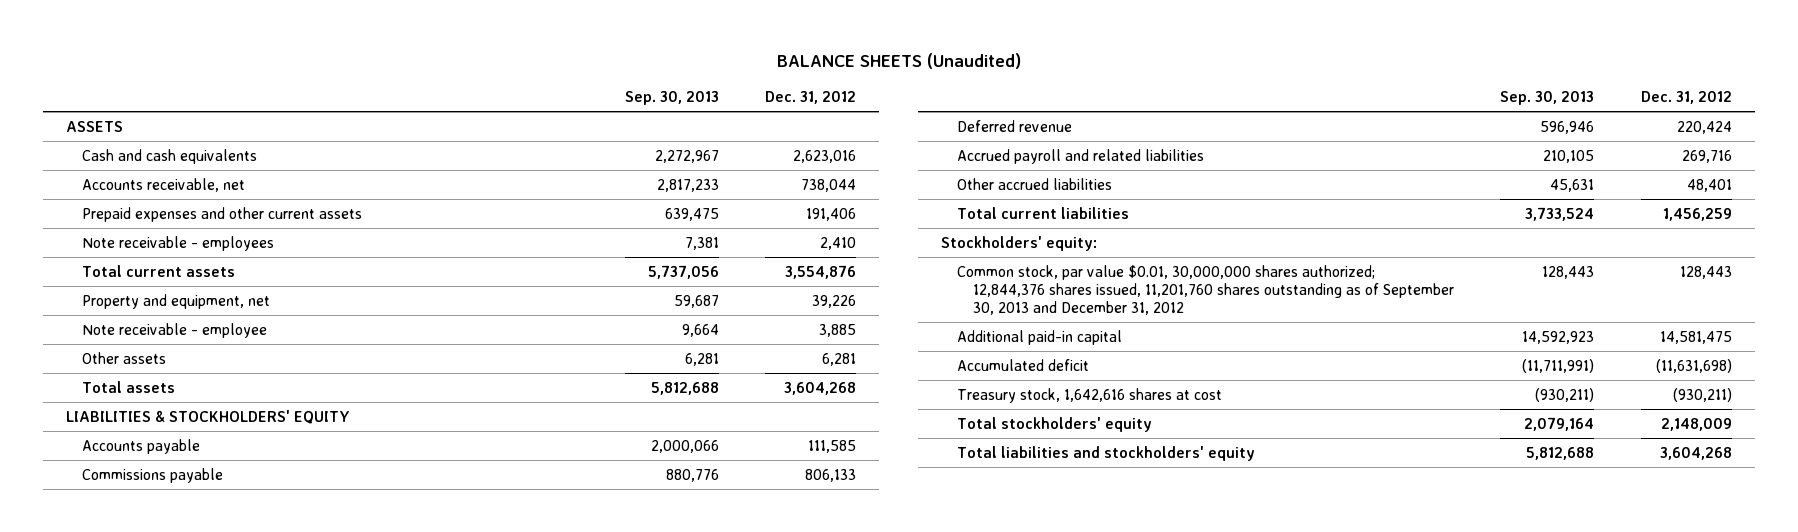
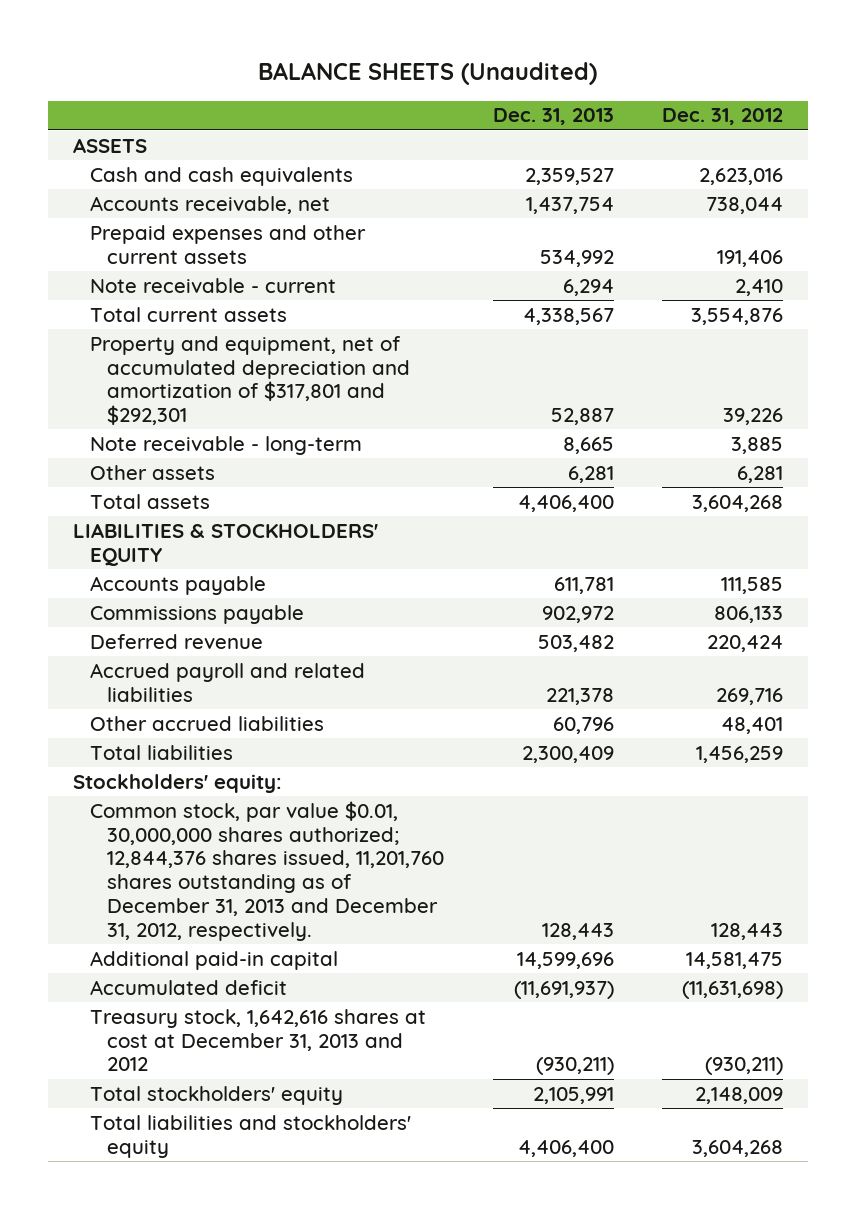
- | Sep. 30, 2013 | Dec. 31, 2012
+ | Dec. 31, 2013 | Dec. 31, 2012
- Note receivable - employees | 7,381 | 2,410
+ Note receivable - current | 6,294 | 2,410
- Property and equipment, net | 59,687 | 39,226
- Note receivable - employee | 9,664 | 3,885
+ Property and equipment, net of accumulated depreciation and amortization of $317,801 and $292,301 | 52,887 | 39,226
+ Note receivable - long-term | 8,665 | 3,885
- Total current liabilities | 3,733,524 | 1,456,259
+ Total liabilities | 2,300,409 | 1,456,259
- Common stock, par value $0.01, 30,000,000 shares authorized; 12,844,376 shares issued, 11,201,760 shares outstanding as of September 30, 2013 and December 31, 2012 | 128,443 | 128,443
+ Common stock, par value $0.01, 30,000,000 shares authorized; 12,844,376 shares issued, 11,201,760 shares outstanding as of December 31, 2013 and December 31, 2012, respectively. | 128,443 | 128,443
- Treasury stock, 1,642,616 shares at cost | (930,211) | (930,211)
+ Treasury stock, 1,642,616 shares at cost at December 31, 2013 and 2012 | (930,211) | (930,211)

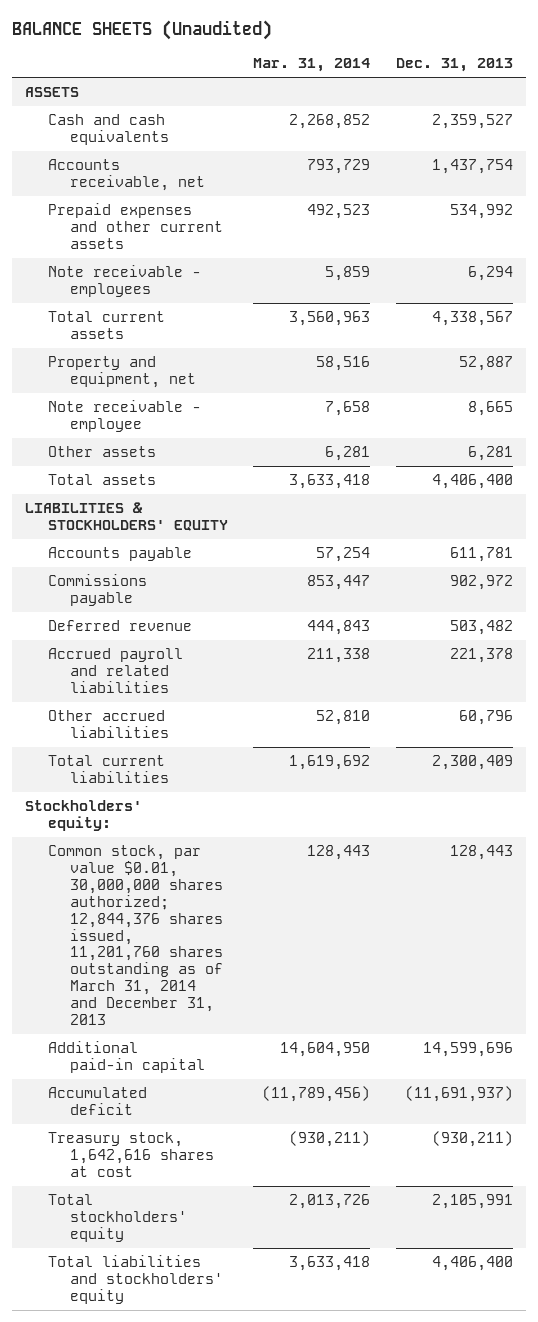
- | Dec. 31, 2013 | Dec. 31, 2012
+ | Mar. 31, 2014 | Dec. 31, 2013
- Note receivable - current | 6,294 | 2,410
+ Note receivable - employees | 5,859 | 6,294
- Property and equipment, net of accumulated depreciation and amortization of $317,801 and $292,301 | 52,887 | 39,226
- Note receivable - long-term | 8,665 | 3,885
+ Property and equipment, net | 58,516 | 52,887
+ Note receivable - employee | 7,658 | 8,665
- Total liabilities | 2,300,409 | 1,456,259
+ Total current liabilities | 1,619,692 | 2,300,409
- Common stock, par value $0.01, 30,000,000 shares authorized; 12,844,376 shares issued, 11,201,760 shares outstanding as of December 31, 2013 and December 31, 2012, respectively. | 128,443 | 128,443
+ Common stock, par value $0.01, 30,000,000 shares authorized; 12,844,376 shares issued, 11,201,760 shares outstanding as of March 31, 2014 and December 31, 2013 | 128,443 | 128,443
- Treasury stock, 1,642,616 shares at cost at December 31, 2013 and 2012 | (930,211) | (930,211)
+ Treasury stock, 1,642,616 shares at cost | (930,211) | (930,211)

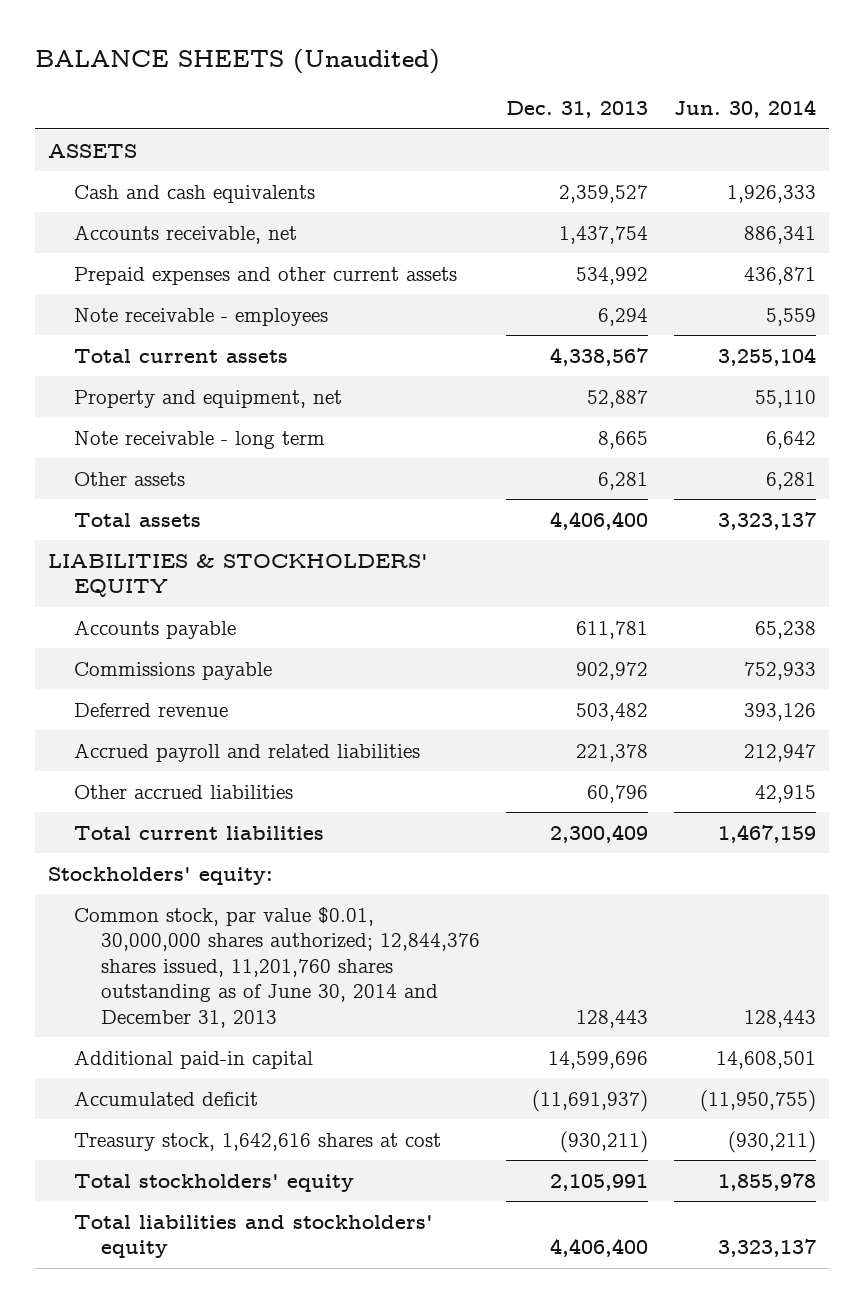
- | Mar. 31, 2014 | Dec. 31, 2013
+ | Dec. 31, 2013 | Jun. 30, 2014
- Note receivable - employee | 7,658 | 8,665
+ Note receivable - long term | 8,665 | 6,642
- Common stock, par value $0.01, 30,000,000 shares authorized; 12,844,376 shares issued, 11,201,760 shares outstanding as of March 31, 2014 and December 31, 2013 | 128,443 | 128,443
+ Common stock, par value $0.01, 30,000,000 shares authorized; 12,844,376 shares issued, 11,201,760 shares outstanding as of June 30, 2014 and December 31, 2013 | 128,443 | 128,443

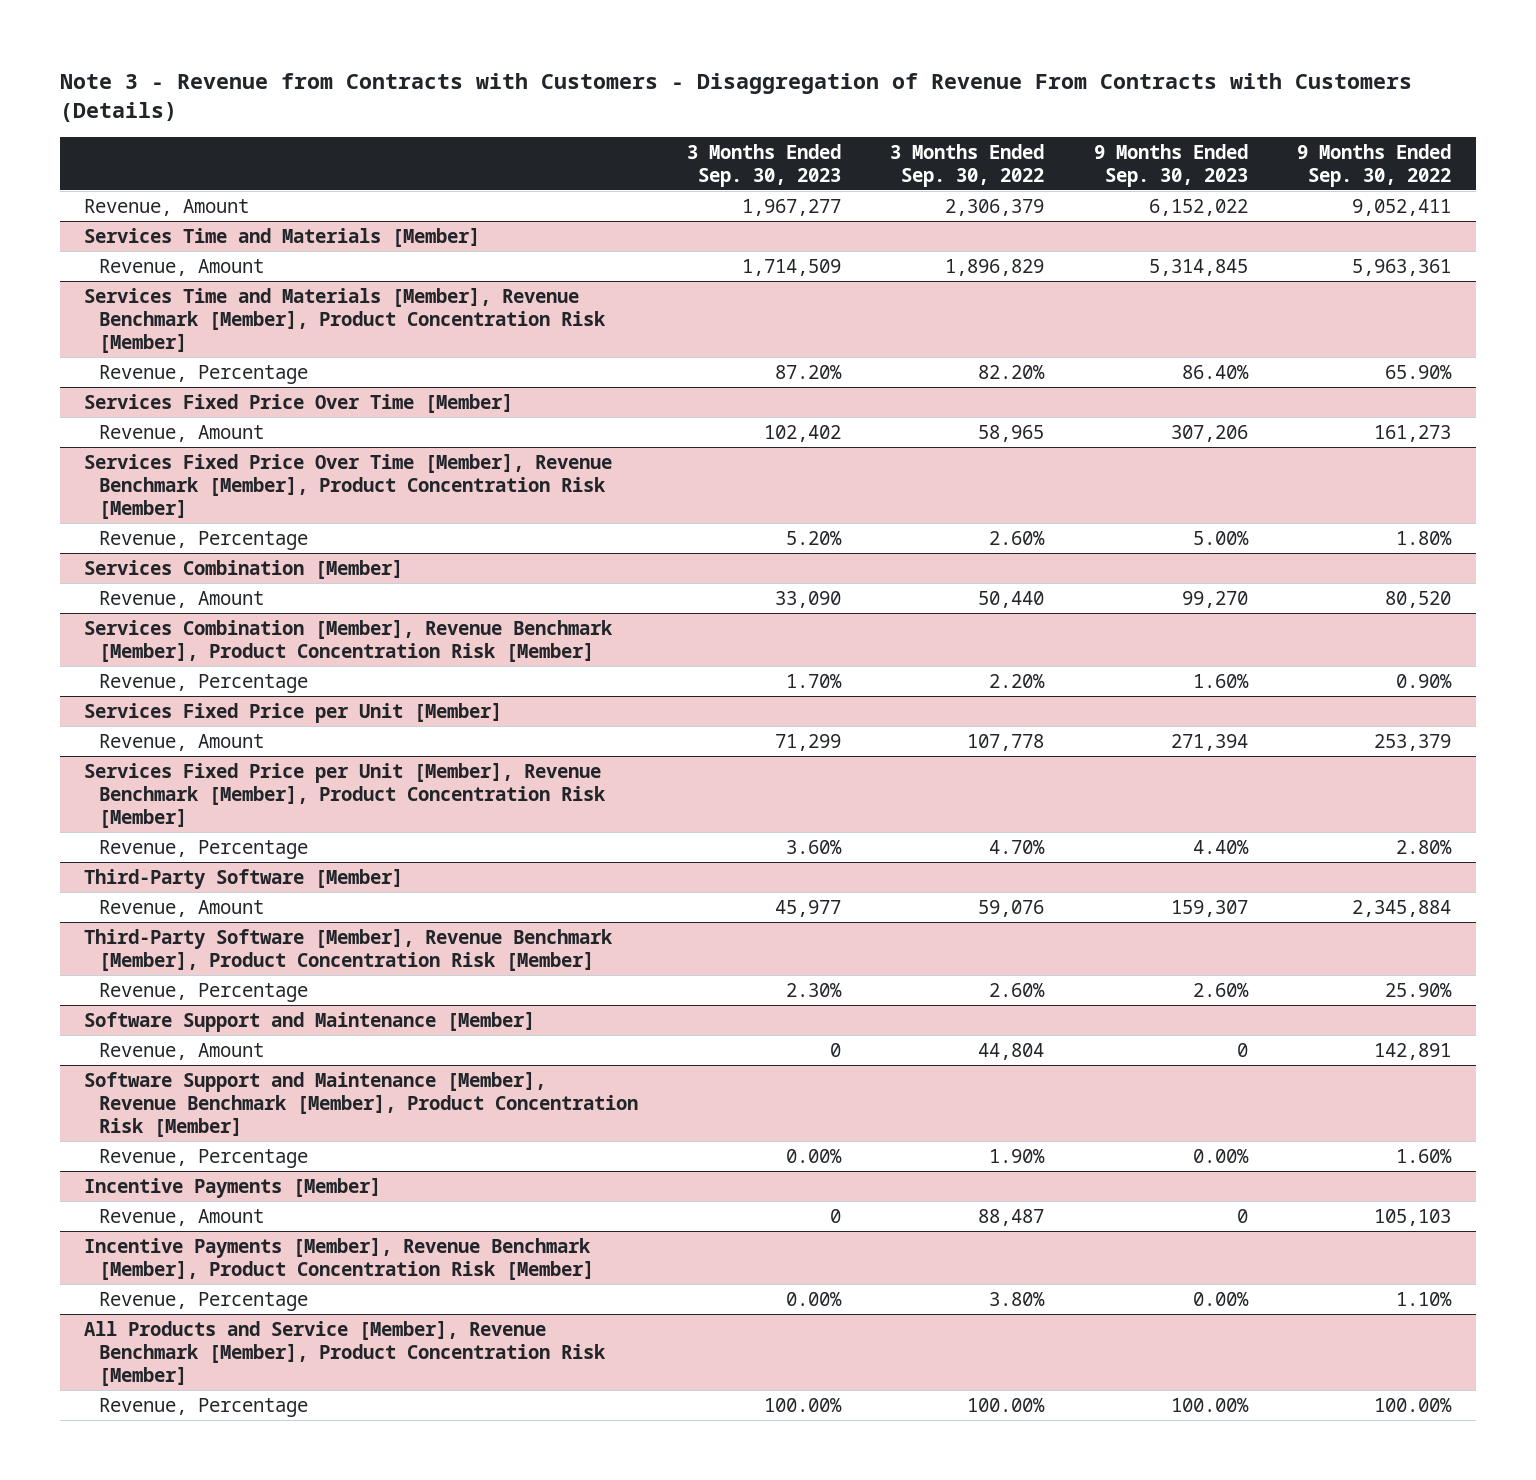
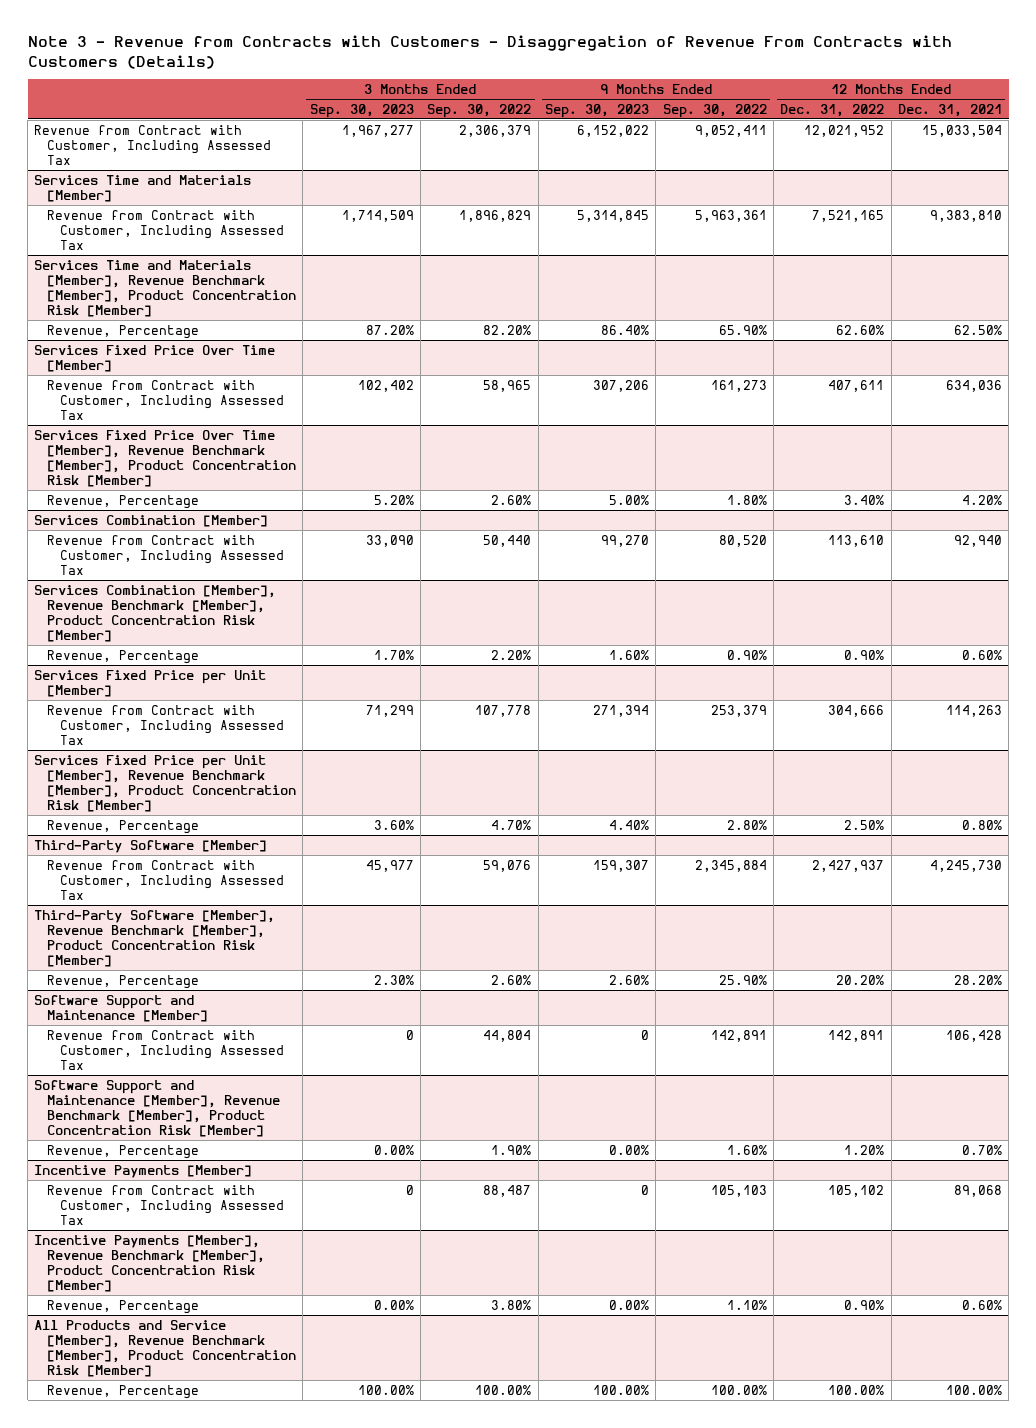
- | 3 Months Ended Sep. 30, 2023 | 3 Months Ended Sep. 30, 2022 | 9 Months Ended Sep. 30, 2023 | 9 Months Ended Sep. 30, 2022
+ | 3 Months Ended Sep. 30, 2023 | 3 Months Ended Sep. 30, 2022 | 9 Months Ended Sep. 30, 2023 | 9 Months Ended Sep. 30, 2022 | 12 Months Ended Dec. 31, 2022 | 12 Months Ended Dec. 31, 2021
- Revenue, Amount | 1,967,277 | 2,306,379 | 6,152,022 | 9,052,411
+ Revenue from Contract with Customer, Including Assessed Tax | 1,967,277 | 2,306,379 | 6,152,022 | 9,052,411 | 12,021,952 | 15,033,504
@ Services Time and Materials [Member]
- Revenue, Amount | 1,714,509 | 1,896,829 | 5,314,845 | 5,963,361
+ Revenue from Contract with Customer, Including Assessed Tax | 1,714,509 | 1,896,829 | 5,314,845 | 5,963,361 | 7,521,165 | 9,383,810
@ Services Fixed Price Over Time [Member]
- Revenue, Amount | 102,402 | 58,965 | 307,206 | 161,273
+ Revenue from Contract with Customer, Including Assessed Tax | 102,402 | 58,965 | 307,206 | 161,273 | 407,611 | 634,036
@ Services Combination [Member]
- Revenue, Amount | 33,090 | 50,440 | 99,270 | 80,520
+ Revenue from Contract with Customer, Including Assessed Tax | 33,090 | 50,440 | 99,270 | 80,520 | 113,610 | 92,940
@ Services Fixed Price per Unit [Member]
- Revenue, Amount | 71,299 | 107,778 | 271,394 | 253,379
+ Revenue from Contract with Customer, Including Assessed Tax | 71,299 | 107,778 | 271,394 | 253,379 | 304,666 | 114,263
@ Third-Party Software [Member]
- Revenue, Amount | 45,977 | 59,076 | 159,307 | 2,345,884
+ Revenue from Contract with Customer, Including Assessed Tax | 45,977 | 59,076 | 159,307 | 2,345,884 | 2,427,937 | 4,245,730
@ Software Support and Maintenance [Member]
- Revenue, Amount | 0 | 44,804 | 0 | 142,891
+ Revenue from Contract with Customer, Including Assessed Tax | 0 | 44,804 | 0 | 142,891 | 142,891 | 106,428
@ Incentive Payments [Member]
- Revenue, Amount | 0 | 88,487 | 0 | 105,103
+ Revenue from Contract with Customer, Including Assessed Tax | 0 | 88,487 | 0 | 105,103 | 105,102 | 89,068

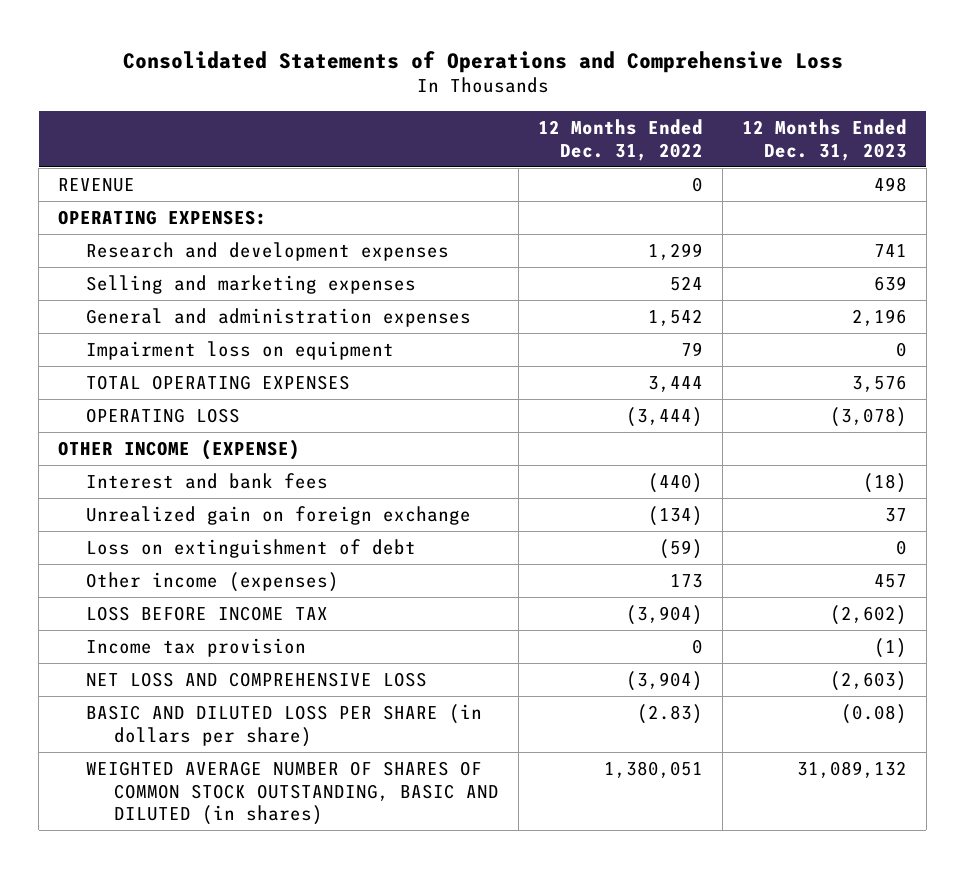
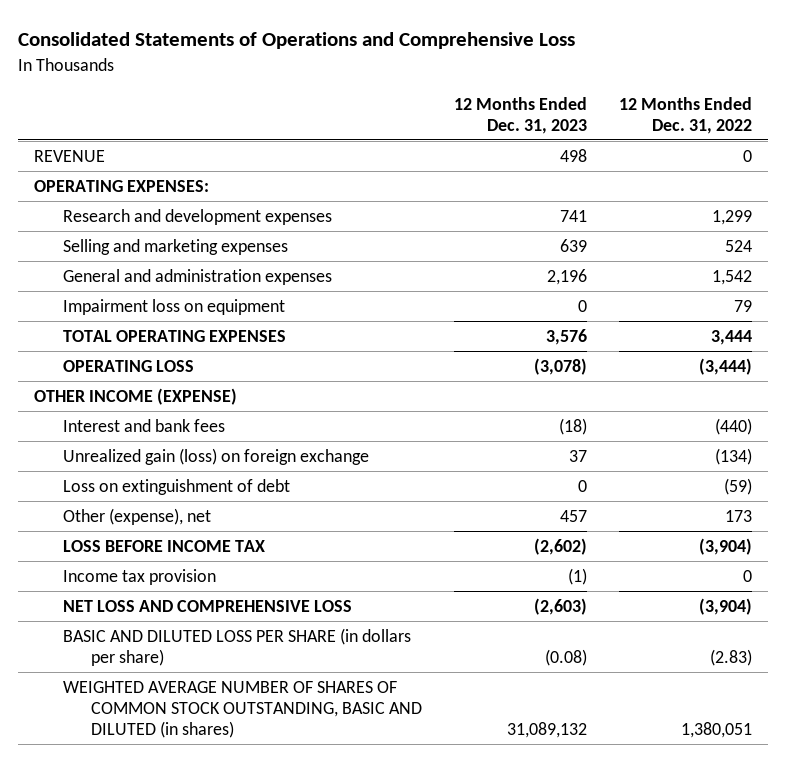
- | 12 Months Ended Dec. 31, 2022 | 12 Months Ended Dec. 31, 2023
+ | 12 Months Ended Dec. 31, 2023 | 12 Months Ended Dec. 31, 2022
- Unrealized gain on foreign exchange | (134) | 37
+ Unrealized gain (loss) on foreign exchange | 37 | (134)
- Other income (expenses) | 173 | 457
+ Other (expense), net | 457 | 173

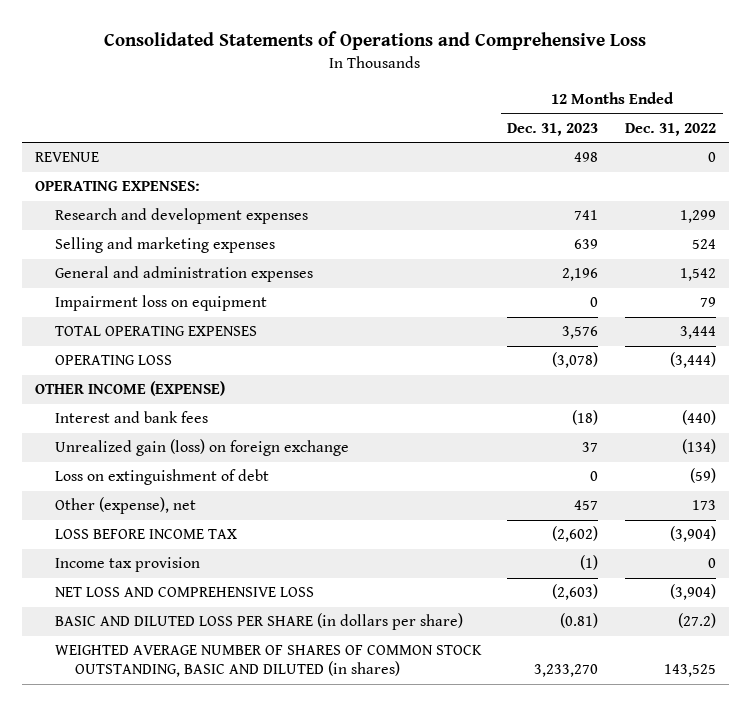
- BASIC AND DILUTED LOSS PER SHARE (in dollars per share) | (0.08) | (2.83)
- WEIGHTED AVERAGE NUMBER OF SHARES OF COMMON STOCK OUTSTANDING, BASIC AND DILUTED (in shares) | 31,089,132 | 1,380,051
+ BASIC AND DILUTED LOSS PER SHARE (in dollars per share) | (0.81) | (27.2)
+ WEIGHTED AVERAGE NUMBER OF SHARES OF COMMON STOCK OUTSTANDING, BASIC AND DILUTED (in shares) | 3,233,270 | 143,525

